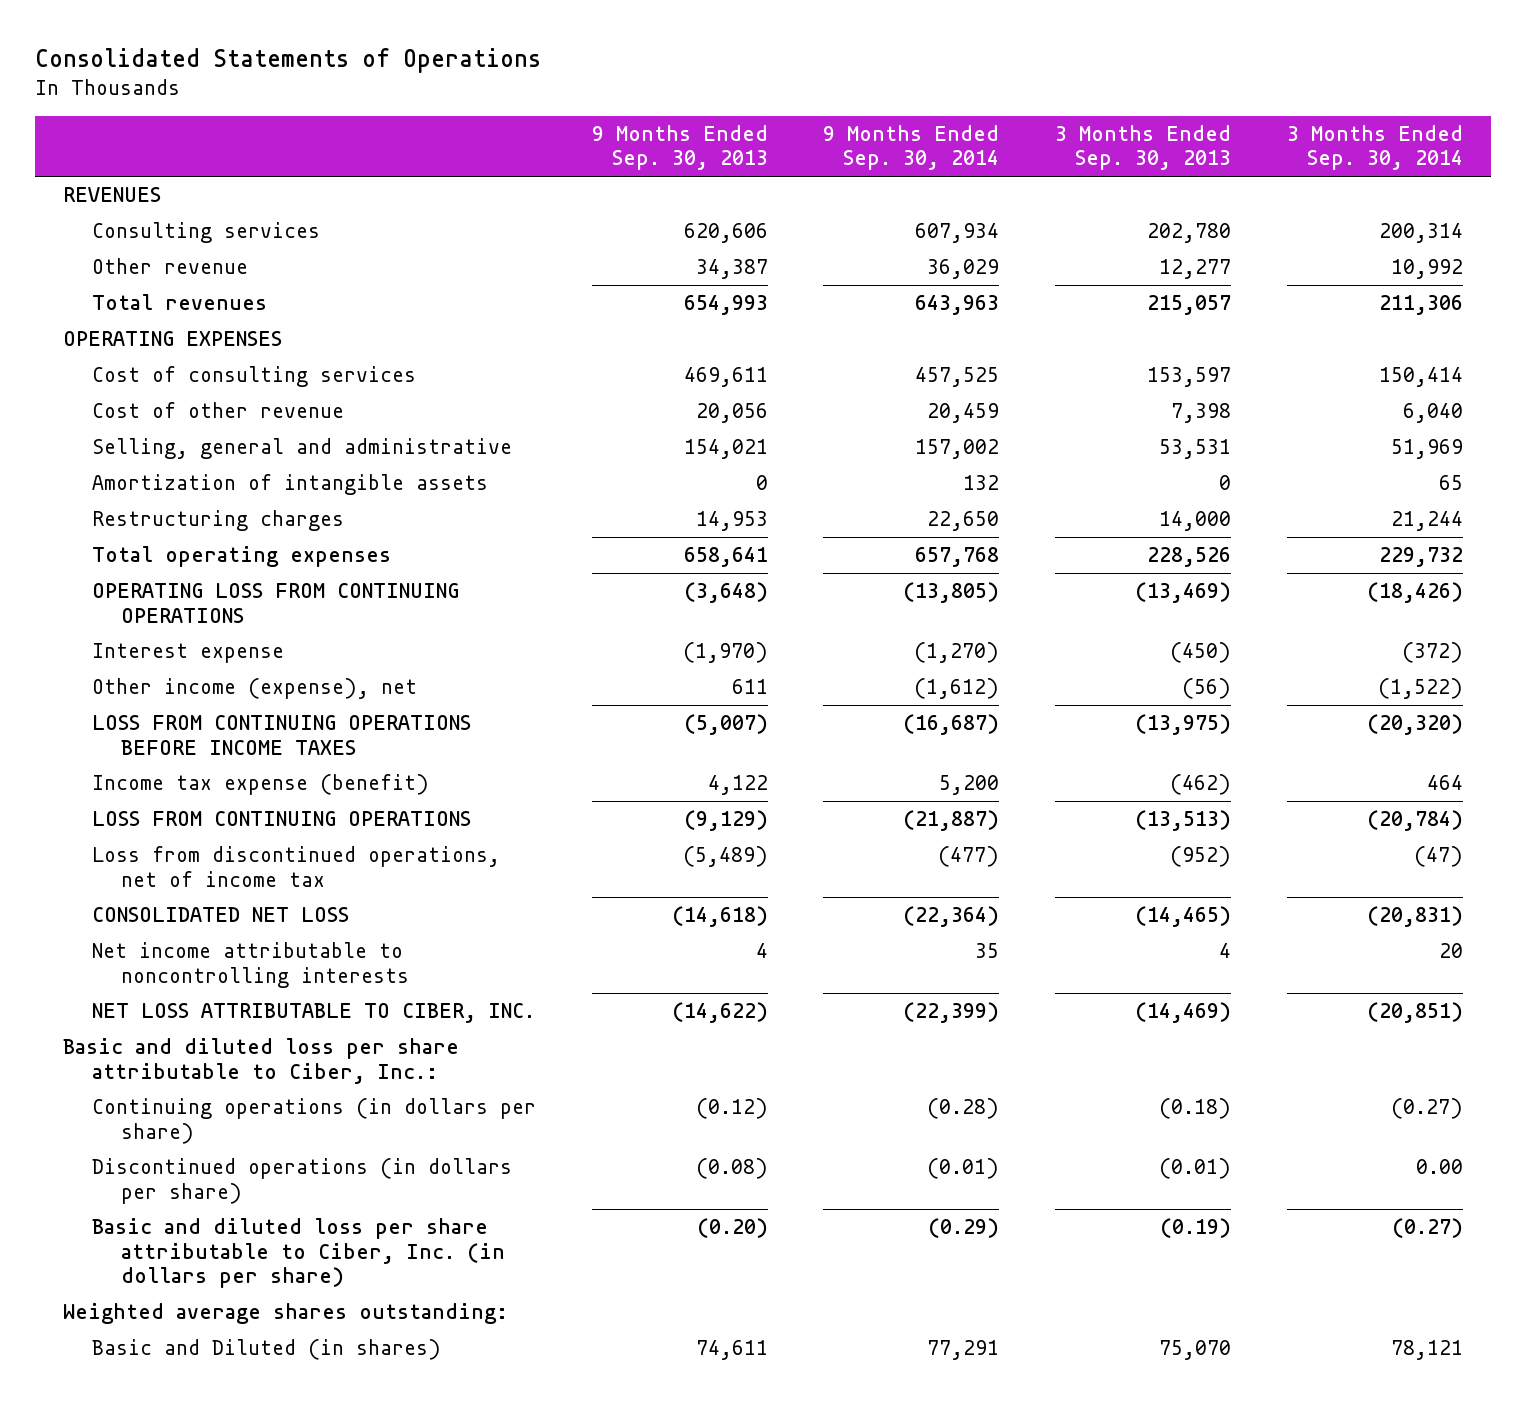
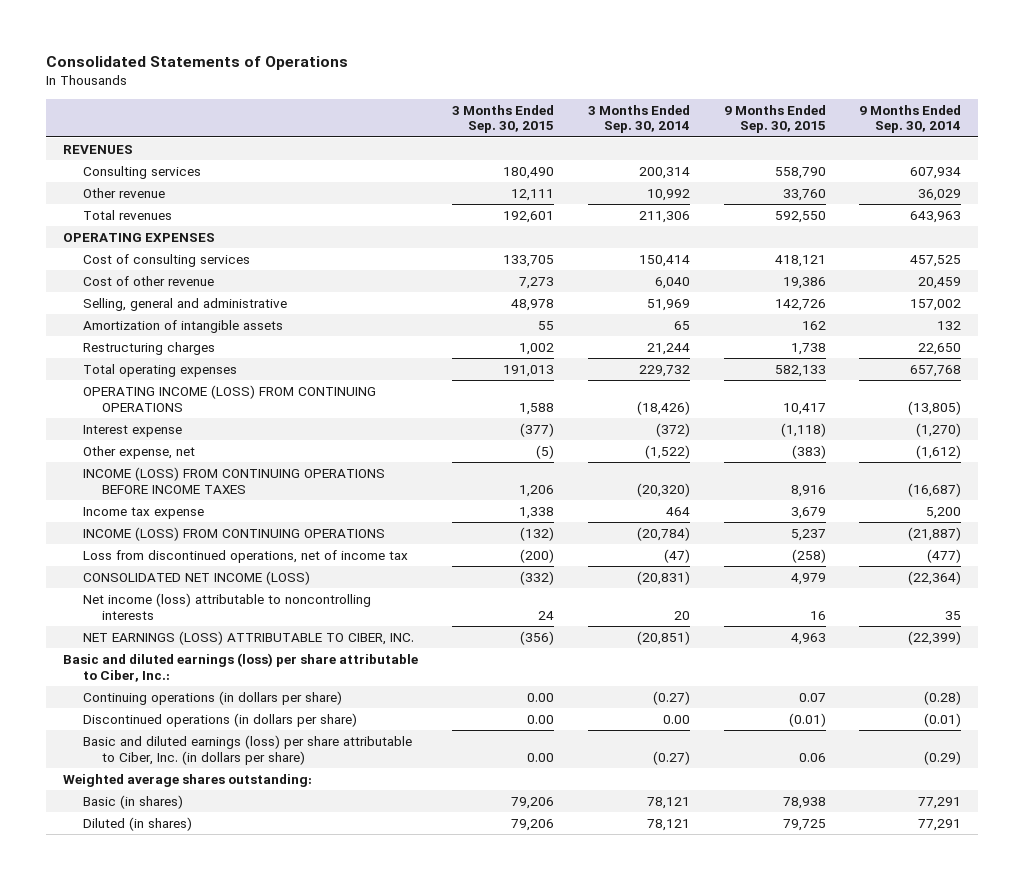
- | 9 Months Ended Sep. 30, 2013 | 9 Months Ended Sep. 30, 2014 | 3 Months Ended Sep. 30, 2013 | 3 Months Ended Sep. 30, 2014
+ | 3 Months Ended Sep. 30, 2015 | 3 Months Ended Sep. 30, 2014 | 9 Months Ended Sep. 30, 2015 | 9 Months Ended Sep. 30, 2014
- OPERATING LOSS FROM CONTINUING OPERATIONS | (3,648) | (13,805) | (13,469) | (18,426)
+ OPERATING INCOME (LOSS) FROM CONTINUING OPERATIONS | 1,588 | (18,426) | 10,417 | (13,805)
- Other income (expense), net | 611 | (1,612) | (56) | (1,522)
- LOSS FROM CONTINUING OPERATIONS BEFORE INCOME TAXES | (5,007) | (16,687) | (13,975) | (20,320)
- Income tax expense (benefit) | 4,122 | 5,200 | (462) | 464
- LOSS FROM CONTINUING OPERATIONS | (9,129) | (21,887) | (13,513) | (20,784)
+ Other expense, net | (5) | (1,522) | (383) | (1,612)
+ INCOME (LOSS) FROM CONTINUING OPERATIONS BEFORE INCOME TAXES | 1,206 | (20,320) | 8,916 | (16,687)
+ Income tax expense | 1,338 | 464 | 3,679 | 5,200
+ INCOME (LOSS) FROM CONTINUING OPERATIONS | (132) | (20,784) | 5,237 | (21,887)
- CONSOLIDATED NET LOSS | (14,618) | (22,364) | (14,465) | (20,831)
- Net income attributable to noncontrolling interests | 4 | 35 | 4 | 20
- NET LOSS ATTRIBUTABLE TO CIBER, INC. | (14,622) | (22,399) | (14,469) | (20,851)
- Basic and diluted loss per share attributable to Ciber, Inc.:
+ CONSOLIDATED NET INCOME (LOSS) | (332) | (20,831) | 4,979 | (22,364)
+ Net income (loss) attributable to noncontrolling interests | 24 | 20 | 16 | 35
+ NET EARNINGS (LOSS) ATTRIBUTABLE TO CIBER, INC. | (356) | (20,851) | 4,963 | (22,399)
+ Basic and diluted earnings (loss) per share attributable to Ciber, Inc.:
- Basic and diluted loss per share attributable to Ciber, Inc. (in dollars per share) | (0.20) | (0.29) | (0.19) | (0.27)
+ Basic and diluted earnings (loss) per share attributable to Ciber, Inc. (in dollars per share) | 0.00 | (0.27) | 0.06 | (0.29)
- Basic and Diluted (in shares) | 74,611 | 77,291 | 75,070 | 78,121
+ Basic (in shares) | 79,206 | 78,121 | 78,938 | 77,291
+ Diluted (in shares) | 79,206 | 78,121 | 79,725 | 77,291

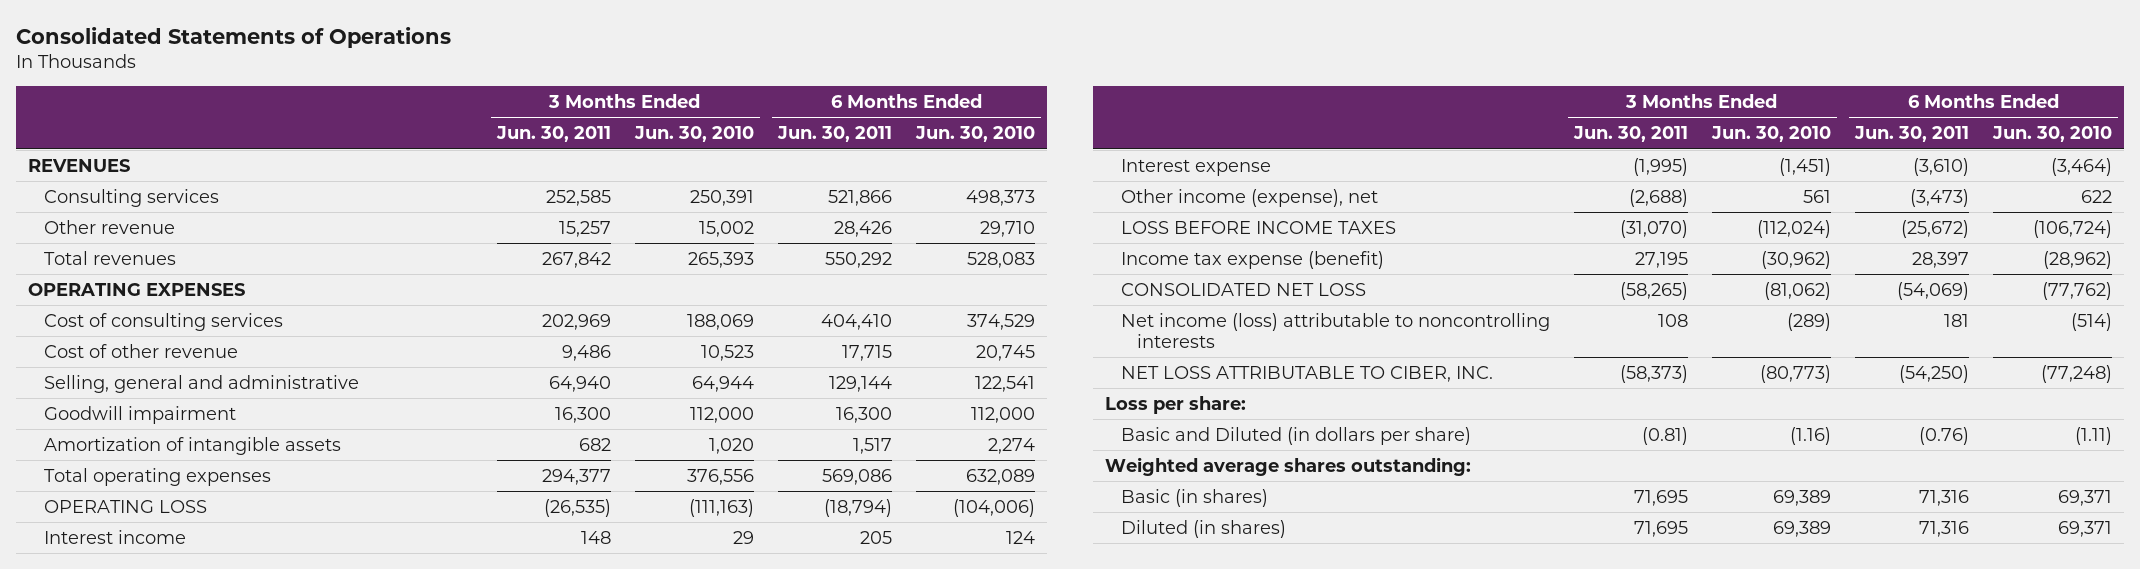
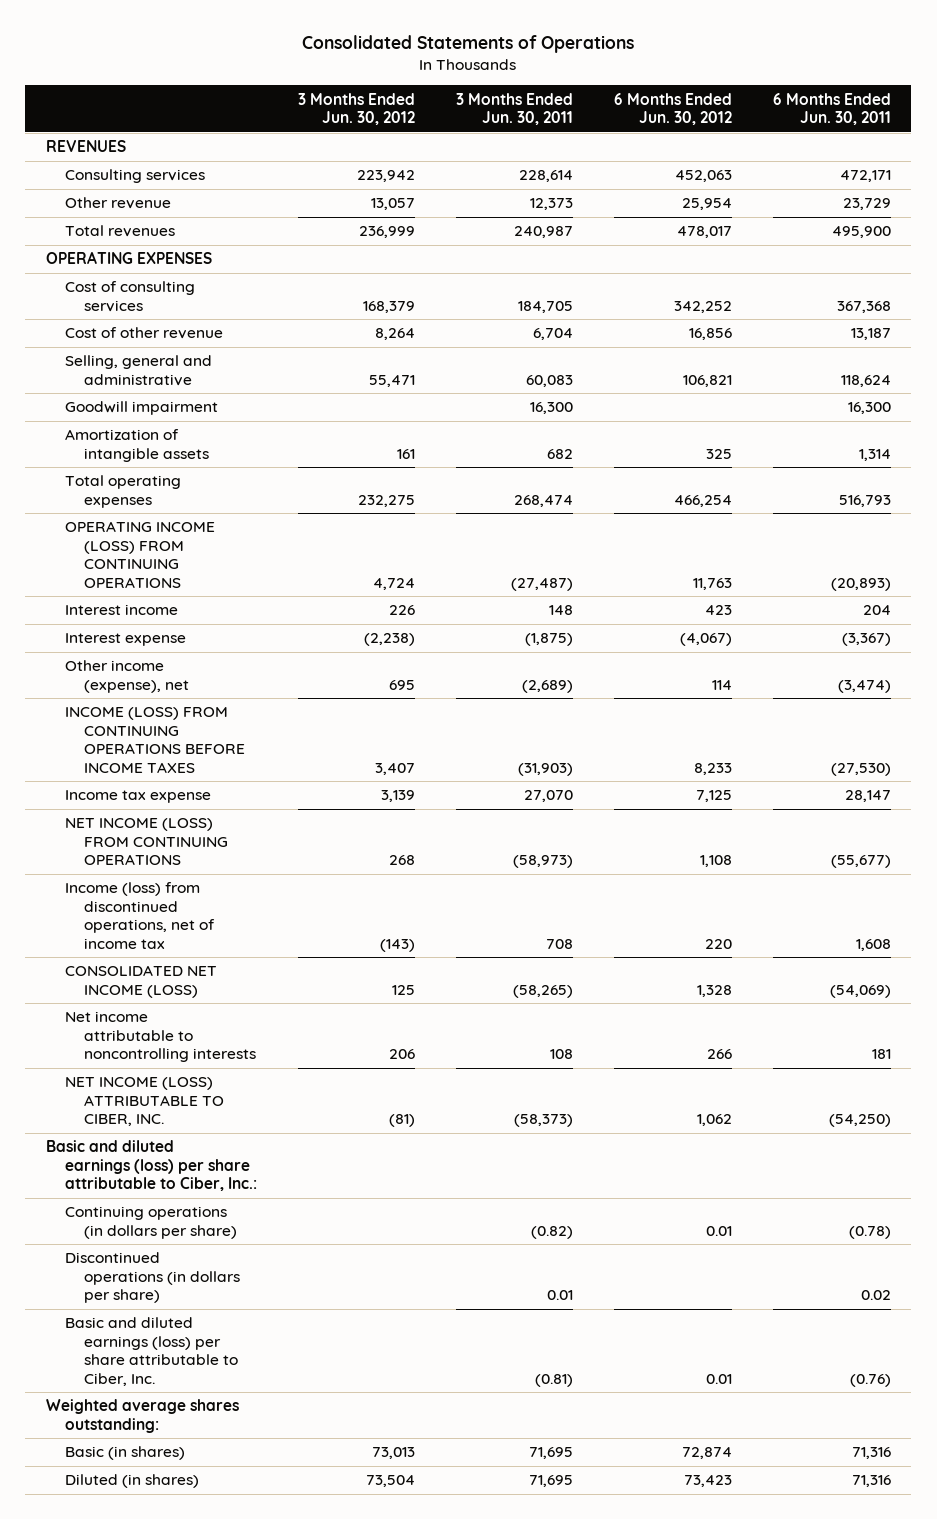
- | 3 Months Ended Jun. 30, 2011 | 3 Months Ended Jun. 30, 2010 | 6 Months Ended Jun. 30, 2011 | 6 Months Ended Jun. 30, 2010
+ | 3 Months Ended Jun. 30, 2012 | 3 Months Ended Jun. 30, 2011 | 6 Months Ended Jun. 30, 2012 | 6 Months Ended Jun. 30, 2011
- Consulting services | 252,585 | 250,391 | 521,866 | 498,373
- Other revenue | 15,257 | 15,002 | 28,426 | 29,710
- Total revenues | 267,842 | 265,393 | 550,292 | 528,083
+ Consulting services | 223,942 | 228,614 | 452,063 | 472,171
+ Other revenue | 13,057 | 12,373 | 25,954 | 23,729
+ Total revenues | 236,999 | 240,987 | 478,017 | 495,900
- Cost of consulting services | 202,969 | 188,069 | 404,410 | 374,529
- Cost of other revenue | 9,486 | 10,523 | 17,715 | 20,745
- Selling, general and administrative | 64,940 | 64,944 | 129,144 | 122,541
+ Cost of consulting services | 168,379 | 184,705 | 342,252 | 367,368
+ Cost of other revenue | 8,264 | 6,704 | 16,856 | 13,187
+ Selling, general and administrative | 55,471 | 60,083 | 106,821 | 118,624
- Amortization of intangible assets | 682 | 1,020 | 1,517 | 2,274
- Total operating expenses | 294,377 | 376,556 | 569,086 | 632,089
- OPERATING LOSS | (26,535) | (111,163) | (18,794) | (104,006)
- Interest income | 148 | 29 | 205 | 124
- Interest expense | (1,995) | (1,451) | (3,610) | (3,464)
- Other income (expense), net | (2,688) | 561 | (3,473) | 622
- LOSS BEFORE INCOME TAXES | (31,070) | (112,024) | (25,672) | (106,724)
- Income tax expense (benefit) | 27,195 | (30,962) | 28,397 | (28,962)
- CONSOLIDATED NET LOSS | (58,265) | (81,062) | (54,069) | (77,762)
- Net income (loss) attributable to noncontrolling interests | 108 | (289) | 181 | (514)
- NET LOSS ATTRIBUTABLE TO CIBER, INC. | (58,373) | (80,773) | (54,250) | (77,248)
- Loss per share:
- Basic and Diluted (in dollars per share) | (0.81) | (1.16) | (0.76) | (1.11)
+ Amortization of intangible assets | 161 | 682 | 325 | 1,314
+ Total operating expenses | 232,275 | 268,474 | 466,254 | 516,793
+ OPERATING INCOME (LOSS) FROM CONTINUING OPERATIONS | 4,724 | (27,487) | 11,763 | (20,893)
+ Interest income | 226 | 148 | 423 | 204
+ Interest expense | (2,238) | (1,875) | (4,067) | (3,367)
+ Other income (expense), net | 695 | (2,689) | 114 | (3,474)
+ INCOME (LOSS) FROM CONTINUING OPERATIONS BEFORE INCOME TAXES | 3,407 | (31,903) | 8,233 | (27,530)
+ Income tax expense | 3,139 | 27,070 | 7,125 | 28,147
+ NET INCOME (LOSS) FROM CONTINUING OPERATIONS | 268 | (58,973) | 1,108 | (55,677)
+ Income (loss) from discontinued operations, net of income tax | (143) | 708 | 220 | 1,608
+ CONSOLIDATED NET INCOME (LOSS) | 125 | (58,265) | 1,328 | (54,069)
+ Net income attributable to noncontrolling interests | 206 | 108 | 266 | 181
+ NET INCOME (LOSS) ATTRIBUTABLE TO CIBER, INC. | (81) | (58,373) | 1,062 | (54,250)
+ Basic and diluted earnings (loss) per share attributable to Ciber, Inc.:
+ Continuing operations (in dollars per share) | | (0.82) | 0.01 | (0.78)
+ Discontinued operations (in dollars per share) | | 0.01 | | 0.02
+ Basic and diluted earnings (loss) per share attributable to Ciber, Inc. | | (0.81) | 0.01 | (0.76)

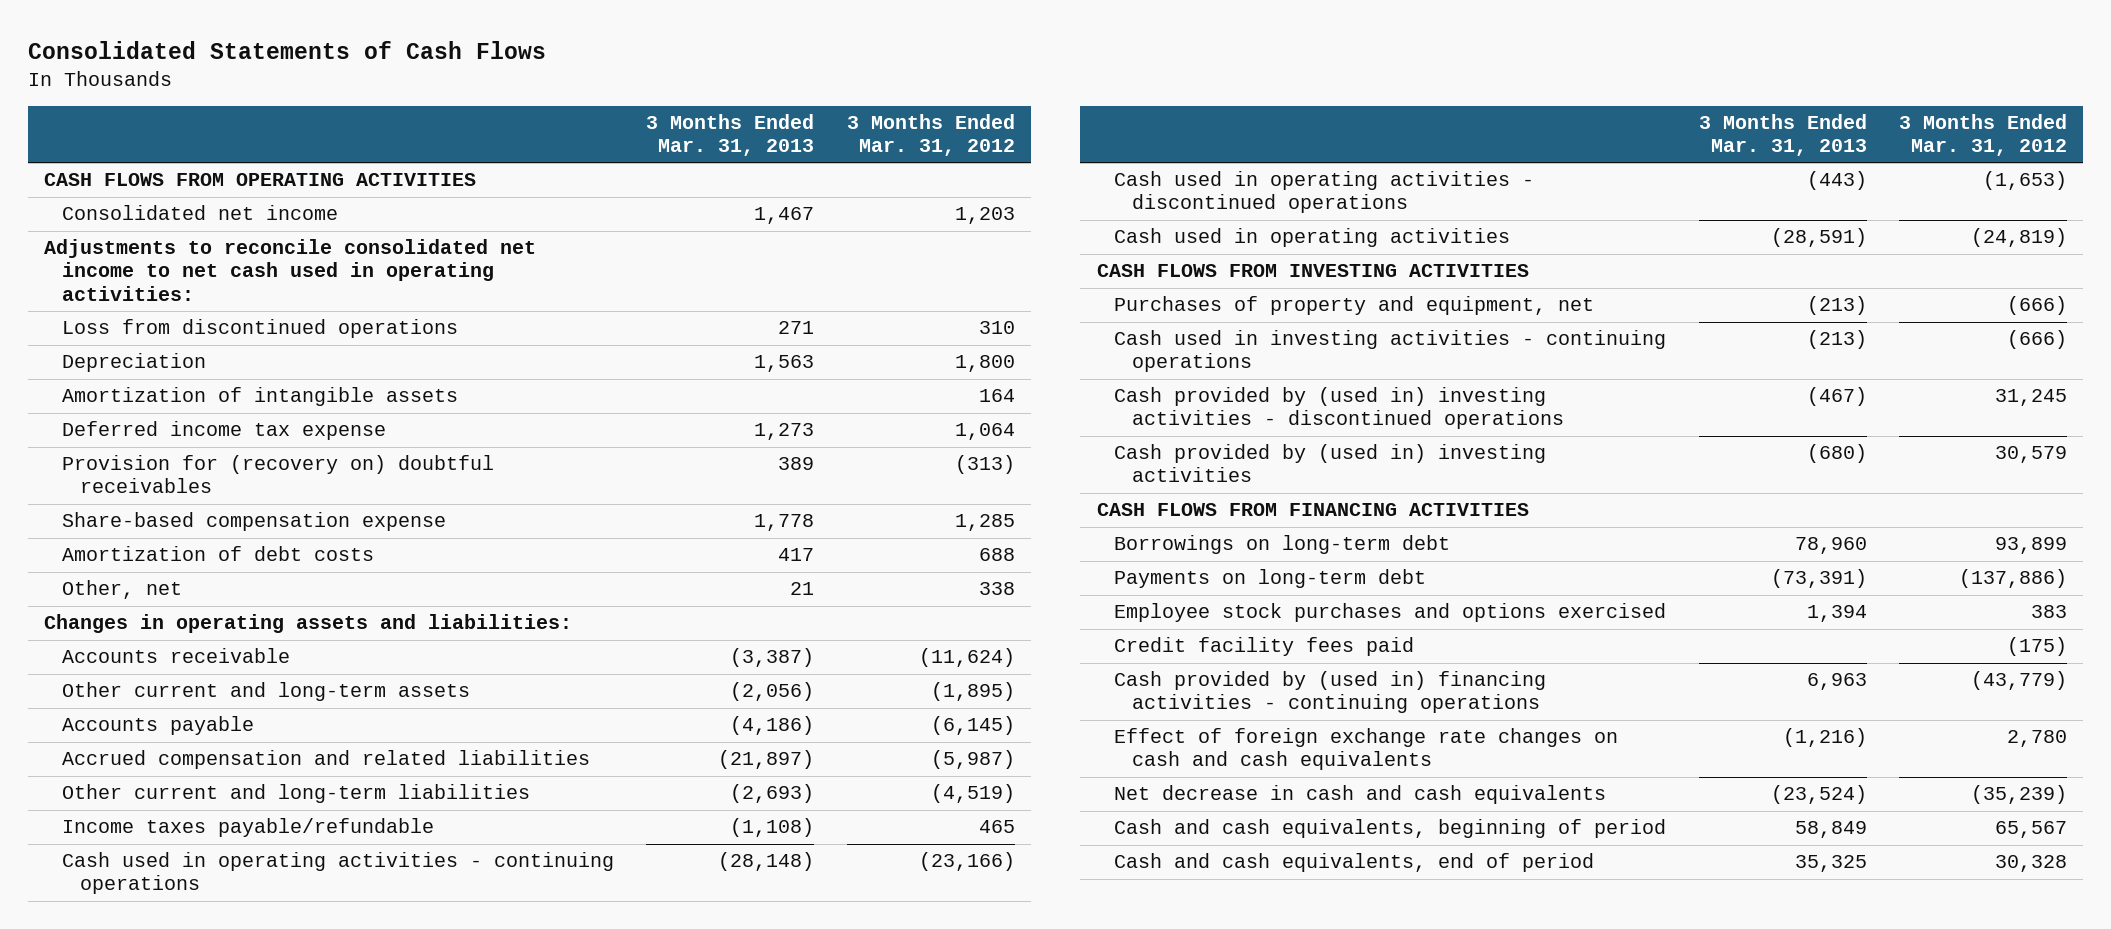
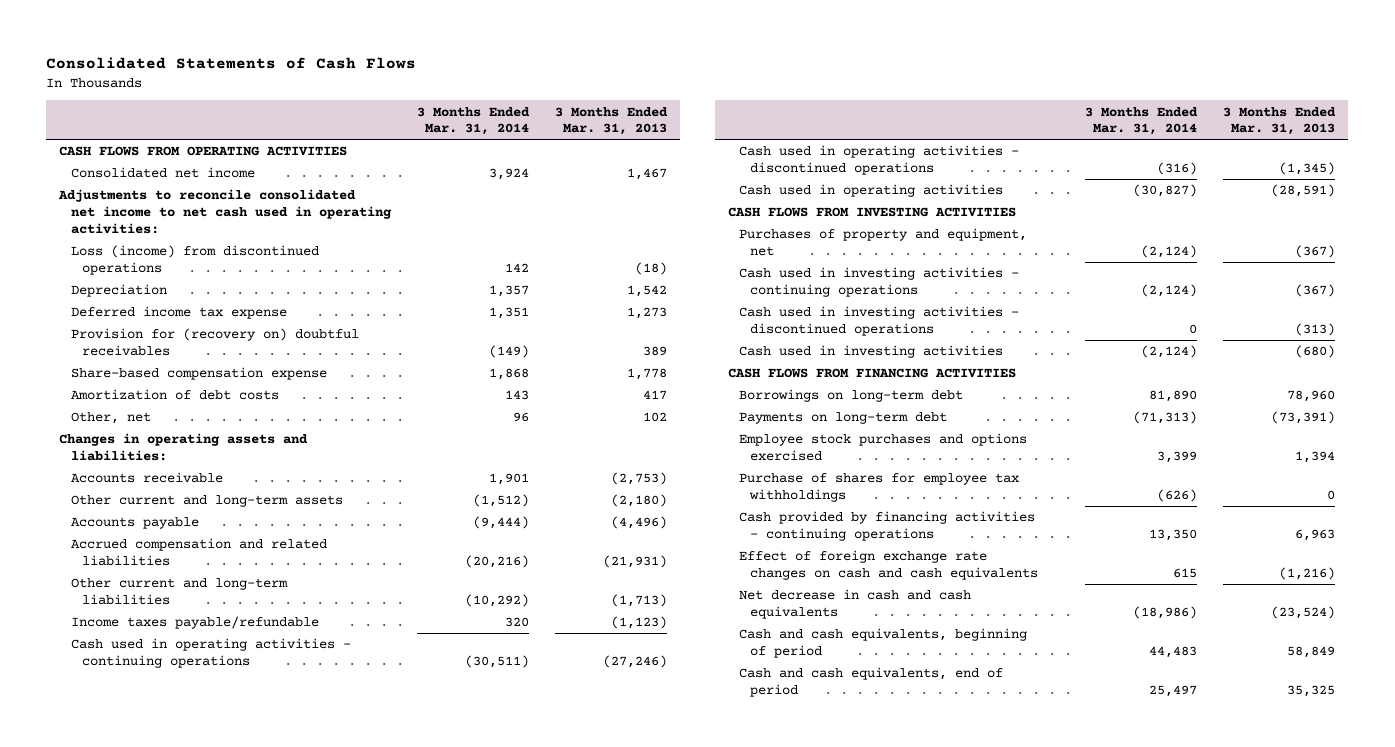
- | 3 Months Ended Mar. 31, 2013 | 3 Months Ended Mar. 31, 2012
+ | 3 Months Ended Mar. 31, 2014 | 3 Months Ended Mar. 31, 2013
- Loss from discontinued operations | 271 | 310
- Depreciation | 1,563 | 1,800
- Amortization of intangible assets | | 164
+ Loss (income) from discontinued operations | 142 | (18)
+ Depreciation | 1,357 | 1,542
- Other, net | 21 | 338
+ Other, net | 96 | 102
- Accounts receivable | (3,387) | (11,624)
- Other current and long-term assets | (2,056) | (1,895)
- Accounts payable | (4,186) | (6,145)
- Accrued compensation and related liabilities | (21,897) | (5,987)
- Other current and long-term liabilities | (2,693) | (4,519)
- Income taxes payable/refundable | (1,108) | 465
- Cash used in operating activities - continuing operations | (28,148) | (23,166)
- Cash used in operating activities - discontinued operations | (443) | (1,653)
+ Accounts receivable | 1,901 | (2,753)
+ Other current and long-term assets | (1,512) | (2,180)
+ Accounts payable | (9,444) | (4,496)
+ Accrued compensation and related liabilities | (20,216) | (21,931)
+ Other current and long-term liabilities | (10,292) | (1,713)
+ Income taxes payable/refundable | 320 | (1,123)
+ Cash used in operating activities - continuing operations | (30,511) | (27,246)
+ Cash used in operating activities - discontinued operations | (316) | (1,345)
- Purchases of property and equipment, net | (213) | (666)
- Cash used in investing activities - continuing operations | (213) | (666)
- Cash provided by (used in) investing activities - discontinued operations | (467) | 31,245
- Cash provided by (used in) investing activities | (680) | 30,579
+ Purchases of property and equipment, net | (2,124) | (367)
+ Cash used in investing activities - continuing operations | (2,124) | (367)
+ Cash used in investing activities - discontinued operations | 0 | (313)
+ Cash used in investing activities | (2,124) | (680)
- Credit facility fees paid | | (175)
- Cash provided by (used in) financing activities - continuing operations | 6,963 | (43,779)
+ Purchase of shares for employee tax withholdings | (626) | 0
+ Cash provided by financing activities - continuing operations | 13,350 | 6,963

